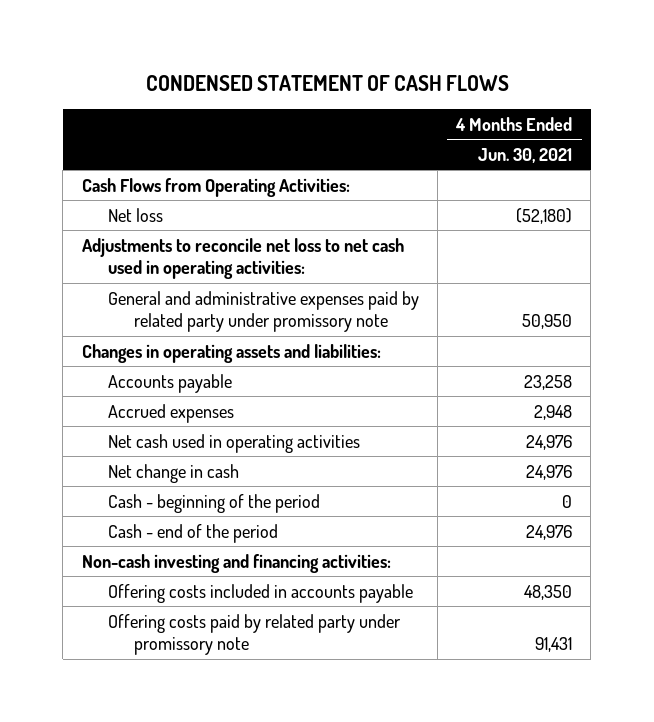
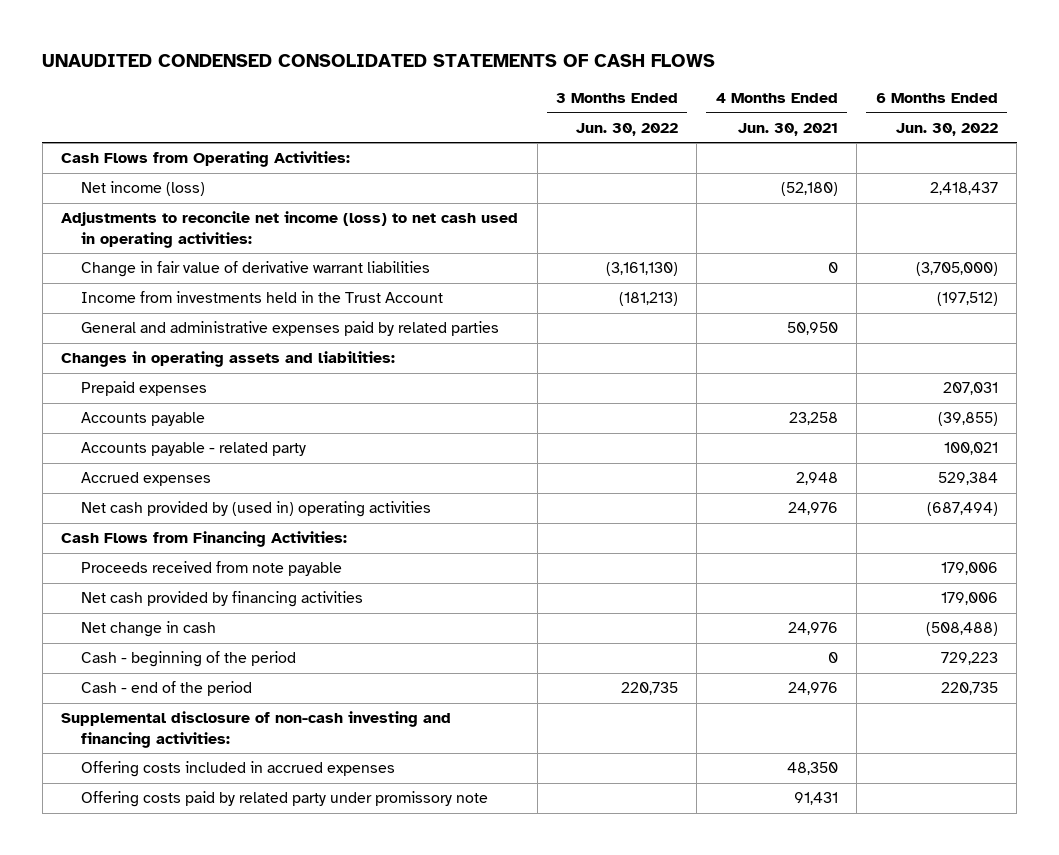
- CONDENSED STATEMENT OF CASH FLOWS
+ UNAUDITED CONDENSED CONSOLIDATED STATEMENTS OF CASH FLOWS
- | 4 Months Ended Jun. 30, 2021
+ | 3 Months Ended Jun. 30, 2022 | 4 Months Ended Jun. 30, 2021 | 6 Months Ended Jun. 30, 2022
- Net loss | (52,180)
- Adjustments to reconcile net loss to net cash used in operating activities:
- General and administrative expenses paid by related party under promissory note | 50,950
+ Net income (loss) | | (52,180) | 2,418,437
+ Adjustments to reconcile net income (loss) to net cash used in operating activities:
+ Change in fair value of derivative warrant liabilities | (3,161,130) | 0 | (3,705,000)
+ Income from investments held in the Trust Account | (181,213) | | (197,512)
+ General and administrative expenses paid by related parties | | 50,950 |
+ Prepaid expenses | | | 207,031
+ Accounts payable - related party | | | 100,021
- Net cash used in operating activities | 24,976
+ Net cash provided by (used in) operating activities | | 24,976 | (687,494)
+ Cash Flows from Financing Activities:
+ Proceeds received from note payable | | | 179,006
+ Net cash provided by financing activities | | | 179,006
- Non-cash investing and financing activities:
- Offering costs included in accounts payable | 48,350
+ Supplemental disclosure of non-cash investing and financing activities:
+ Offering costs included in accrued expenses | | 48,350 |

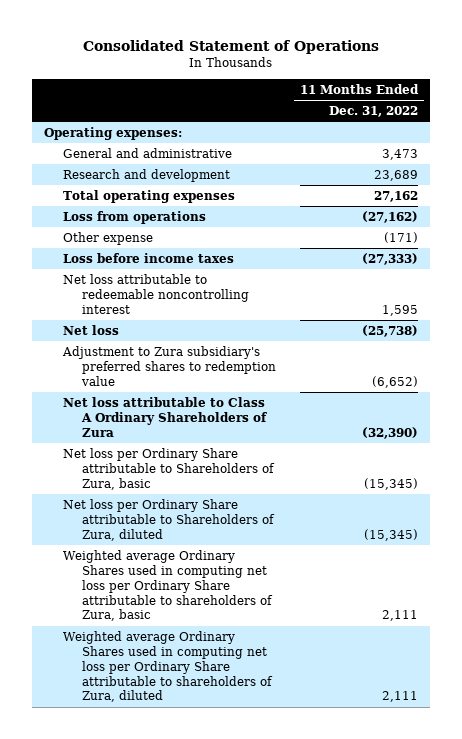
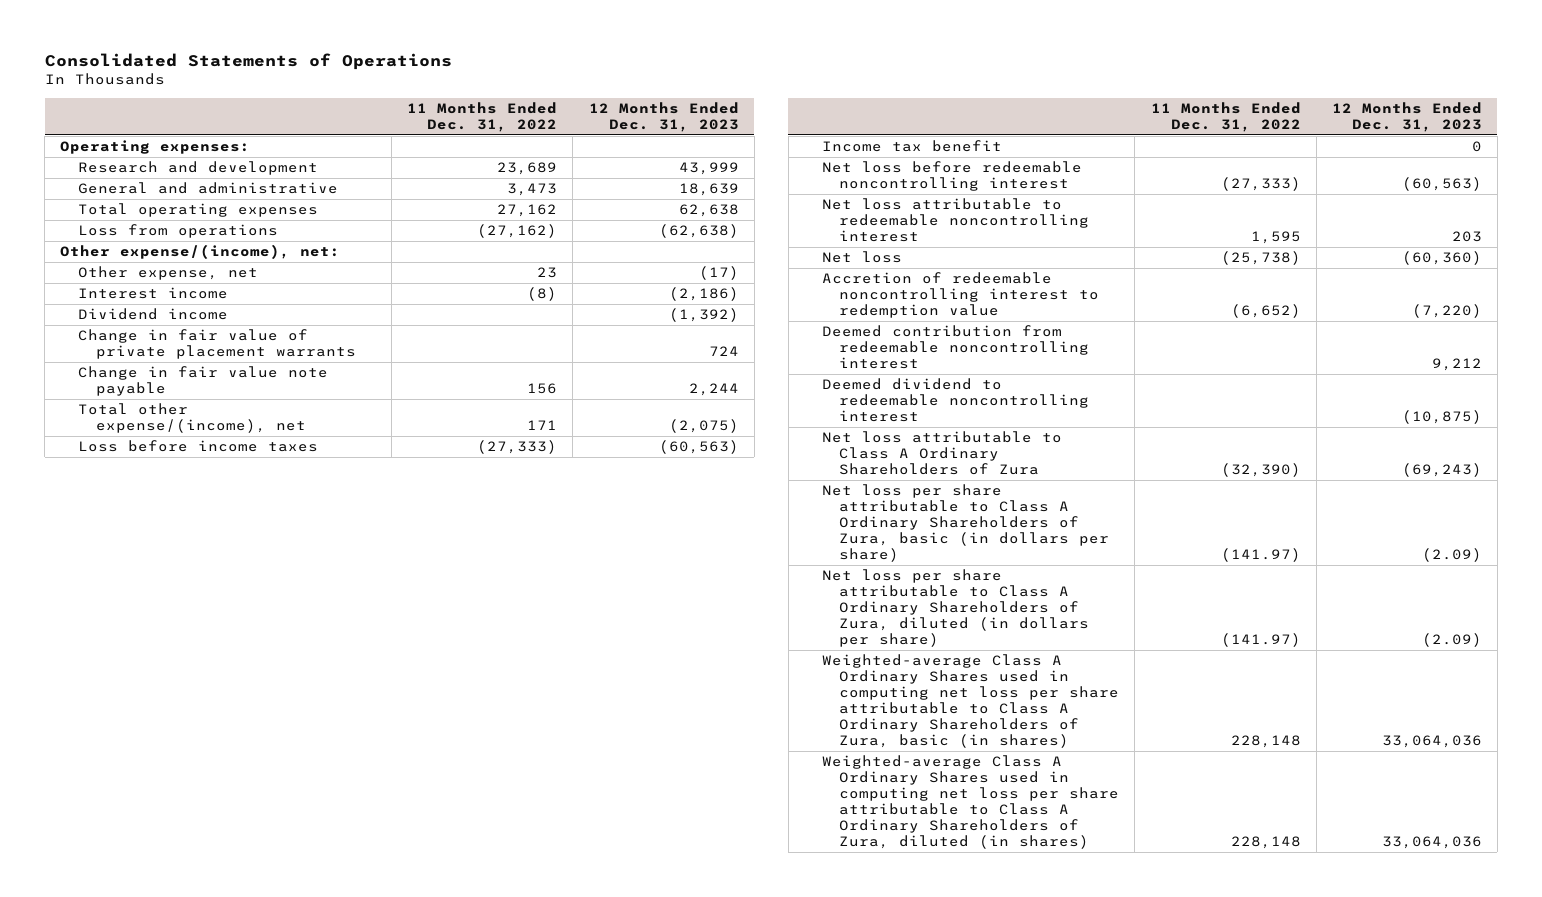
- Consolidated Statement of Operations
+ Consolidated Statements of Operations
- | 11 Months Ended Dec. 31, 2022
+ | 11 Months Ended Dec. 31, 2022 | 12 Months Ended Dec. 31, 2023
moved down: General and administrative | 3,473 | 18,639
- Other expense | (171)
+ Other expense/(income), net:
+ Other expense, net | 23 | (17)
+ Interest income | (8) | (2,186)
+ Dividend income | | (1,392)
+ Change in fair value of private placement warrants | | 724
+ Change in fair value note payable | 156 | 2,244
+ Total other expense/(income), net | 171 | (2,075)
+ Income tax benefit | | 0
+ Net loss before redeemable noncontrolling interest | (27,333) | (60,563)
- Adjustment to Zura subsidiary's preferred shares to redemption value | (6,652)
+ Accretion of redeemable noncontrolling interest to redemption value | (6,652) | (7,220)
+ Deemed contribution from redeemable noncontrolling interest | | 9,212
+ Deemed dividend to redeemable noncontrolling interest | | (10,875)
- Net loss per Ordinary Share attributable to Shareholders of Zura, basic | (15,345)
- Net loss per Ordinary Share attributable to Shareholders of Zura, diluted | (15,345)
- Weighted average Ordinary Shares used in computing net loss per Ordinary Share attributable to shareholders of Zura, basic | 2,111
- Weighted average Ordinary Shares used in computing net loss per Ordinary Share attributable to shareholders of Zura, diluted | 2,111
+ Net loss per share attributable to Class A Ordinary Shareholders of Zura, basic (in dollars per share) | (141.97) | (2.09)
+ Net loss per share attributable to Class A Ordinary Shareholders of Zura, diluted (in dollars per share) | (141.97) | (2.09)
+ Weighted-average Class A Ordinary Shares used in computing net loss per share attributable to Class A Ordinary Shareholders of Zura, basic (in shares) | 228,148 | 33,064,036
+ Weighted-average Class A Ordinary Shares used in computing net loss per share attributable to Class A Ordinary Shareholders of Zura, diluted (in shares) | 228,148 | 33,064,036

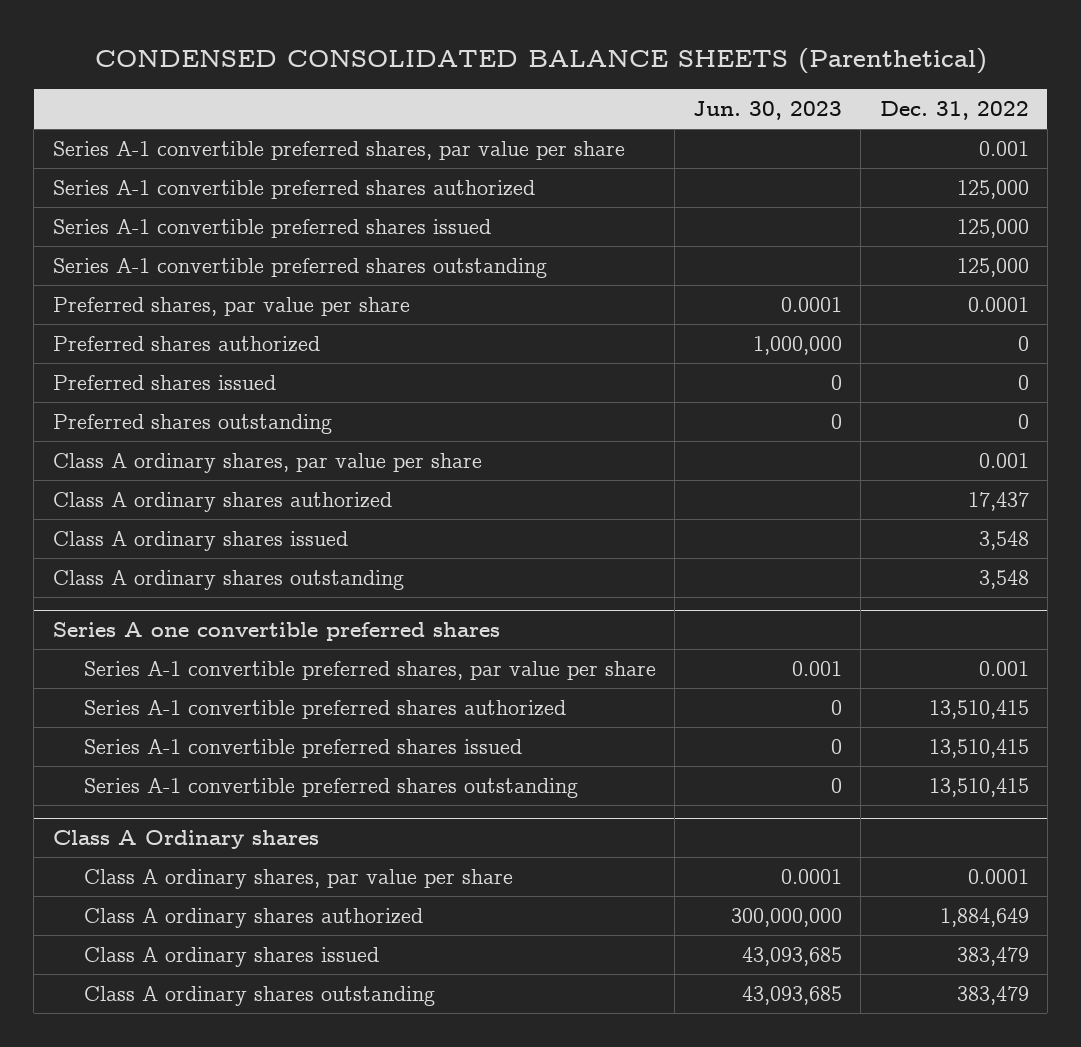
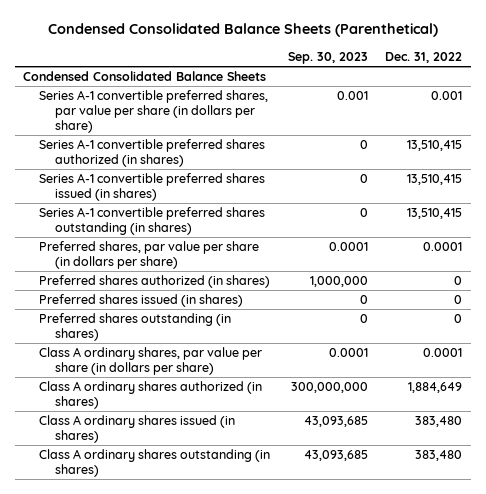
- CONDENSED CONSOLIDATED BALANCE SHEETS (Parenthetical)
+ Condensed Consolidated Balance Sheets (Parenthetical)
- | Jun. 30, 2023 | Dec. 31, 2022
+ | Sep. 30, 2023 | Dec. 31, 2022
- Series A-1 convertible preferred shares, par value per share | | 0.001
- Series A-1 convertible preferred shares authorized | | 125,000
- Series A-1 convertible preferred shares issued | | 125,000
- Series A-1 convertible preferred shares outstanding | | 125,000
- Preferred shares, par value per share | 0.0001 | 0.0001
- Preferred shares authorized | 1,000,000 | 0
- Preferred shares issued | 0 | 0
- Preferred shares outstanding | 0 | 0
- Class A ordinary shares, par value per share | | 0.001
- Class A ordinary shares authorized | | 17,437
- Class A ordinary shares issued | | 3,548
- Class A ordinary shares outstanding | | 3,548
- Series A one convertible preferred shares
- Series A-1 convertible preferred shares, par value per share | 0.001 | 0.001
- Series A-1 convertible preferred shares authorized | 0 | 13,510,415
- Series A-1 convertible preferred shares issued | 0 | 13,510,415
- Series A-1 convertible preferred shares outstanding | 0 | 13,510,415
- Class A Ordinary shares
- Class A ordinary shares, par value per share | 0.0001 | 0.0001
- Class A ordinary shares authorized | 300,000,000 | 1,884,649
- Class A ordinary shares issued | 43,093,685 | 383,479
- Class A ordinary shares outstanding | 43,093,685 | 383,479
+ Condensed Consolidated Balance Sheets
+ Series A-1 convertible preferred shares, par value per share (in dollars per share) | 0.001 | 0.001
+ Series A-1 convertible preferred shares authorized (in shares) | 0 | 13,510,415
+ Series A-1 convertible preferred shares issued (in shares) | 0 | 13,510,415
+ Series A-1 convertible preferred shares outstanding (in shares) | 0 | 13,510,415
+ Preferred shares, par value per share (in dollars per share) | 0.0001 | 0.0001
+ Preferred shares authorized (in shares) | 1,000,000 | 0
+ Preferred shares issued (in shares) | 0 | 0
+ Preferred shares outstanding (in shares) | 0 | 0
+ Class A ordinary shares, par value per share (in dollars per share) | 0.0001 | 0.0001
+ Class A ordinary shares authorized (in shares) | 300,000,000 | 1,884,649
+ Class A ordinary shares issued (in shares) | 43,093,685 | 383,480
+ Class A ordinary shares outstanding (in shares) | 43,093,685 | 383,480

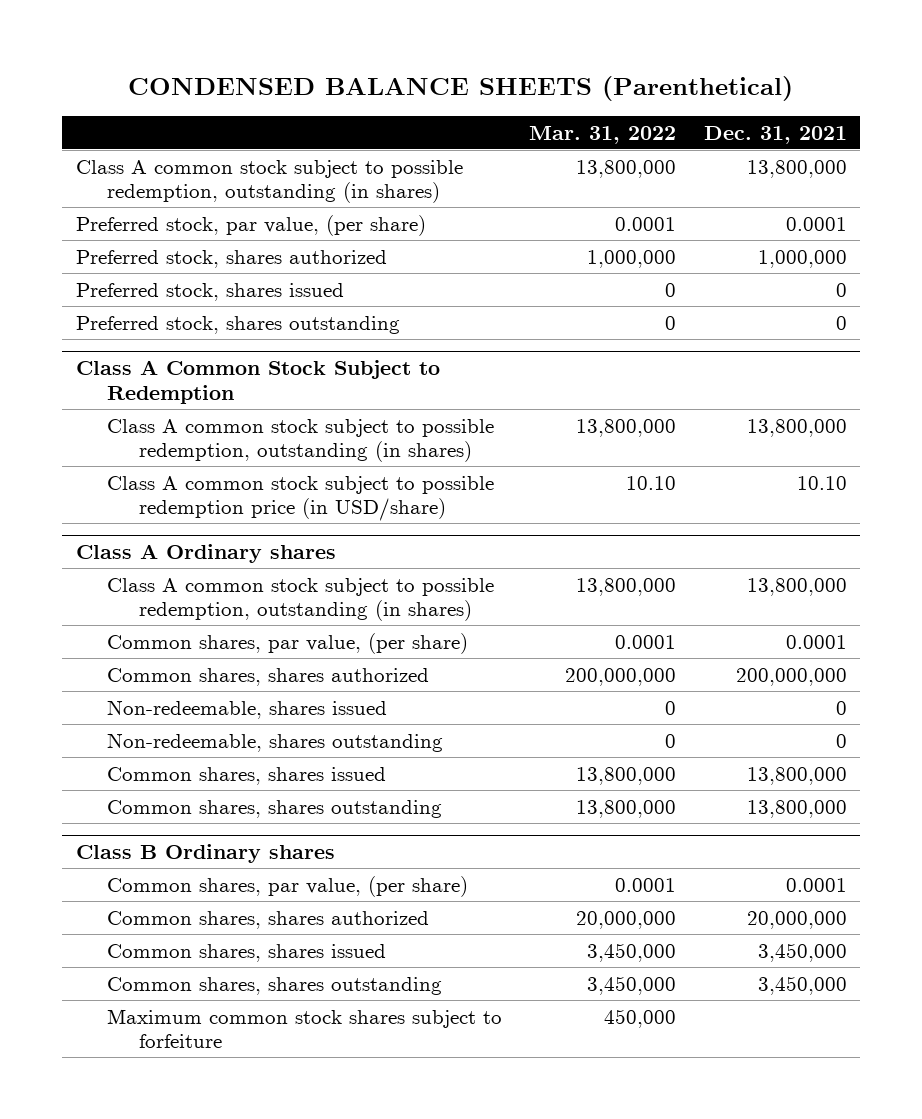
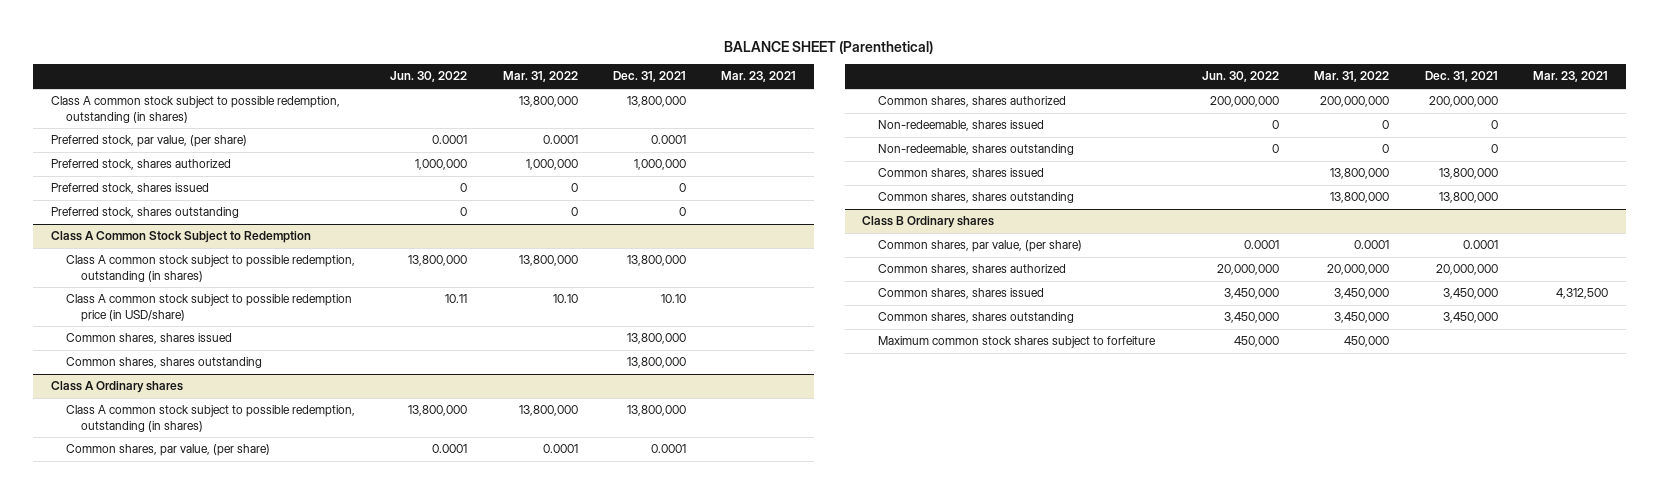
- CONDENSED BALANCE SHEETS (Parenthetical)
+ BALANCE SHEET (Parenthetical)
- | Mar. 31, 2022 | Dec. 31, 2021
+ | Jun. 30, 2022 | Mar. 31, 2022 | Dec. 31, 2021 | Mar. 23, 2021
@ Class A Common Stock Subject to Redemption
+ Common shares, shares issued | | | 13,800,000 |
+ Common shares, shares outstanding | | | 13,800,000 |

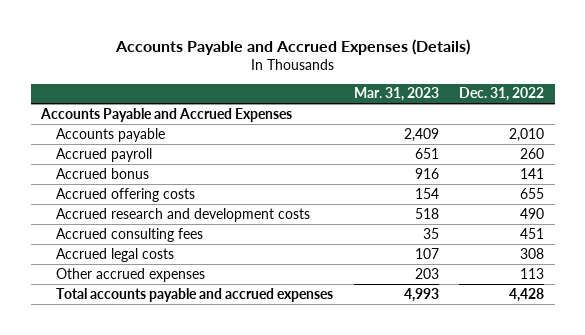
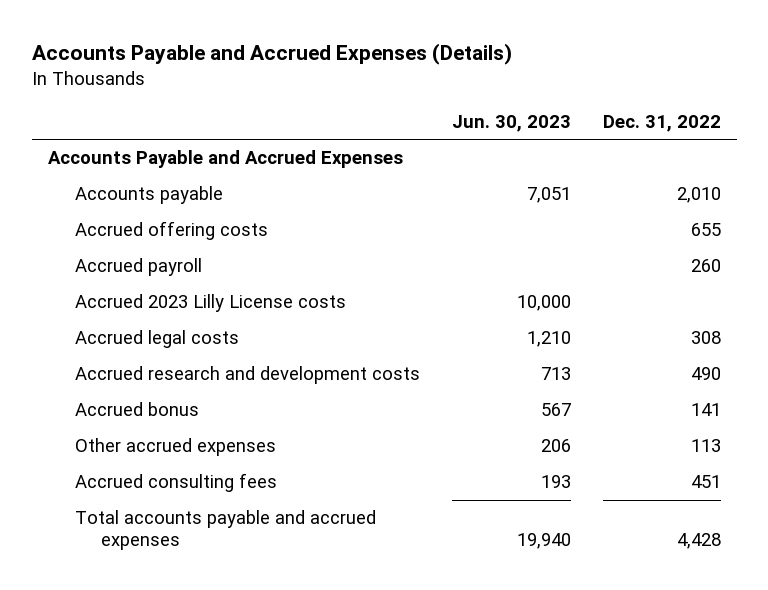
- | Mar. 31, 2023 | Dec. 31, 2022
+ | Jun. 30, 2023 | Dec. 31, 2022
moved down: Accrued payroll | | 260
+ Accrued 2023 Lilly License costs | 10,000 |
moved down: Accrued research and development costs | 713 | 490
moved down: Accrued bonus | 567 | 141
moved down: Accrued consulting fees | 193 | 451

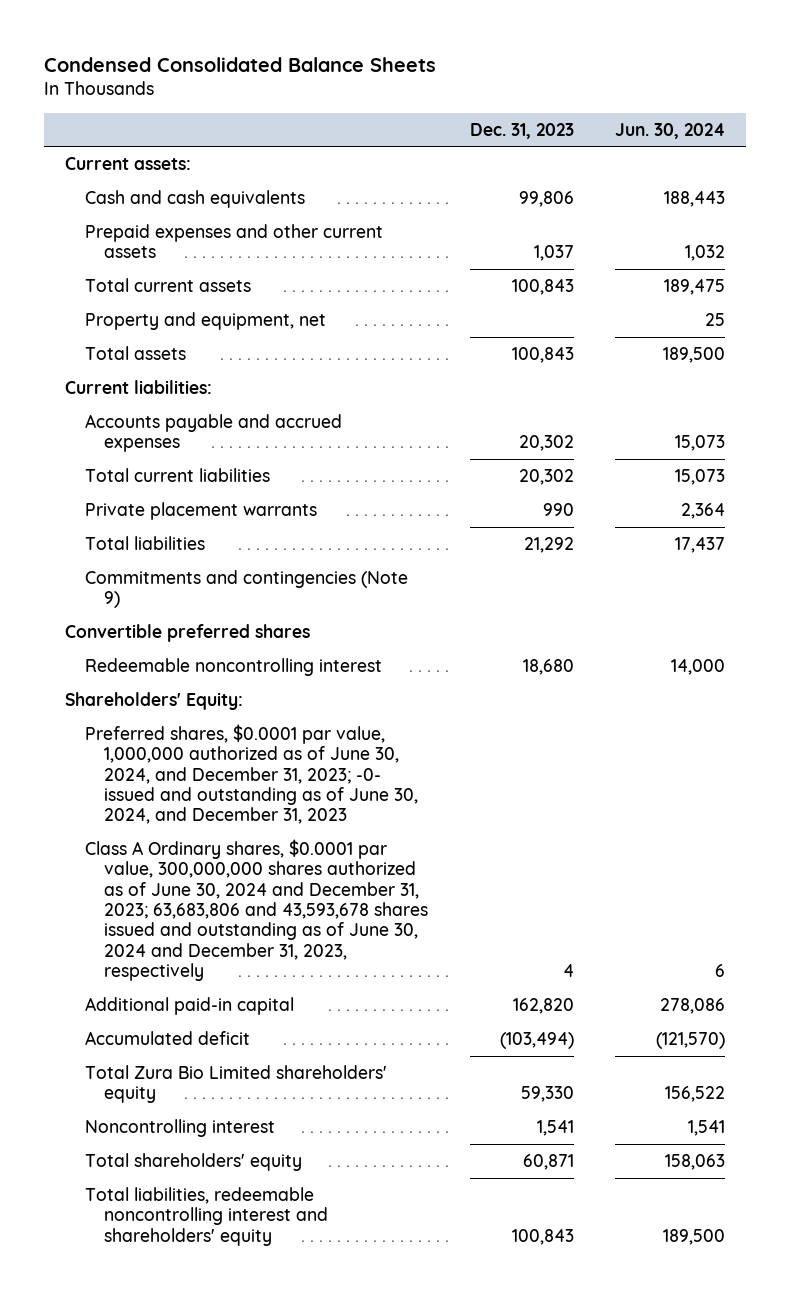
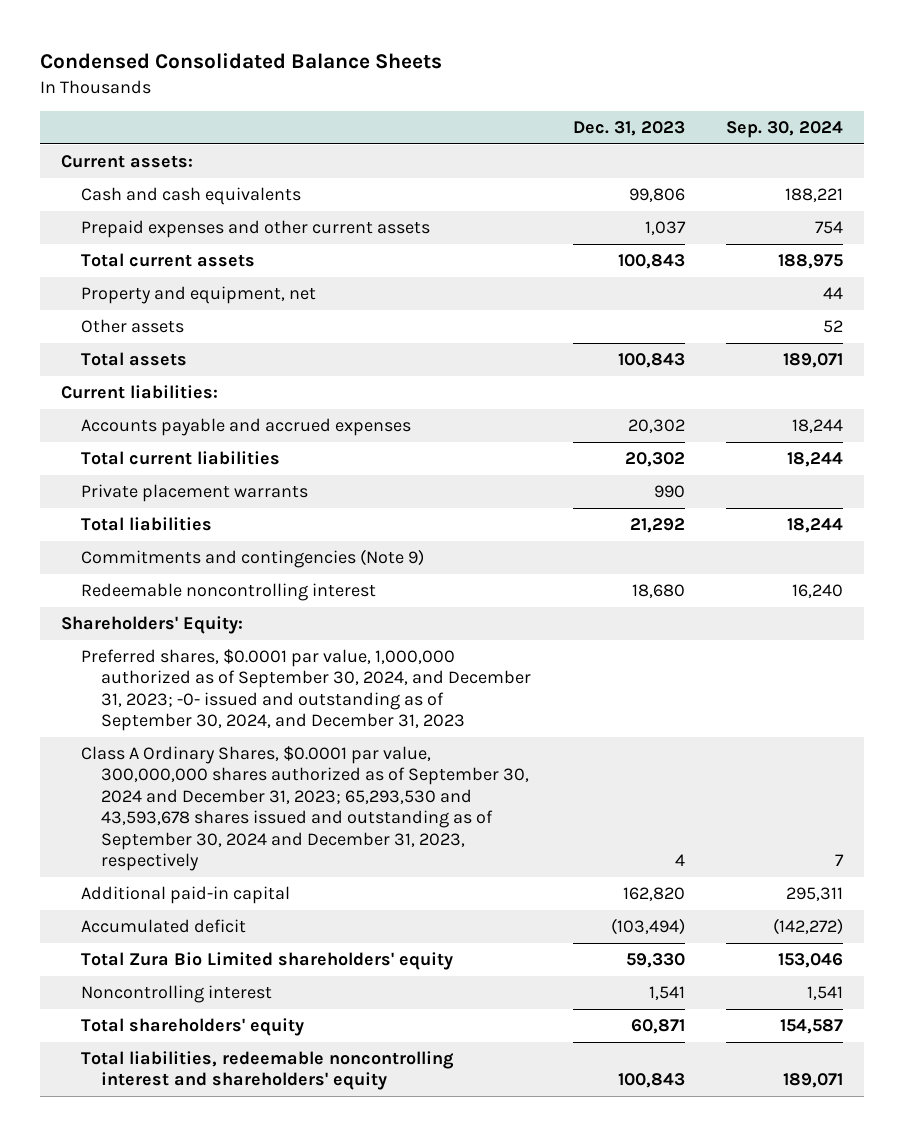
- | Dec. 31, 2023 | Jun. 30, 2024
+ | Dec. 31, 2023 | Sep. 30, 2024
+ Other assets | | 52
- Convertible preferred shares
- Preferred shares, $0.0001 par value, 1,000,000 authorized as of June 30, 2024, and December 31, 2023; -0- issued and outstanding as of June 30, 2024, and December 31, 2023
- Class A Ordinary shares, $0.0001 par value, 300,000,000 shares authorized as of June 30, 2024 and December 31, 2023; 63,683,806 and 43,593,678 shares issued and outstanding as of June 30, 2024 and December 31, 2023, respectively | 4 | 6
+ Preferred shares, $0.0001 par value, 1,000,000 authorized as of September 30, 2024, and December 31, 2023; -0- issued and outstanding as of September 30, 2024, and December 31, 2023
+ Class A Ordinary Shares, $0.0001 par value, 300,000,000 shares authorized as of September 30, 2024 and December 31, 2023; 65,293,530 and 43,593,678 shares issued and outstanding as of September 30, 2024 and December 31, 2023, respectively | 4 | 7

